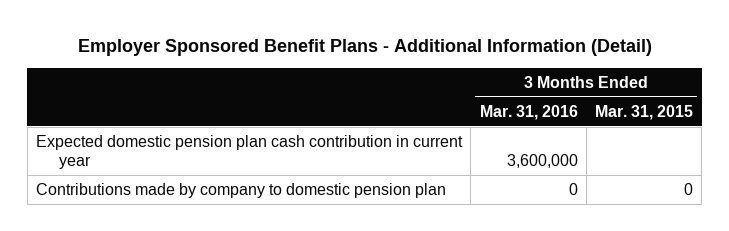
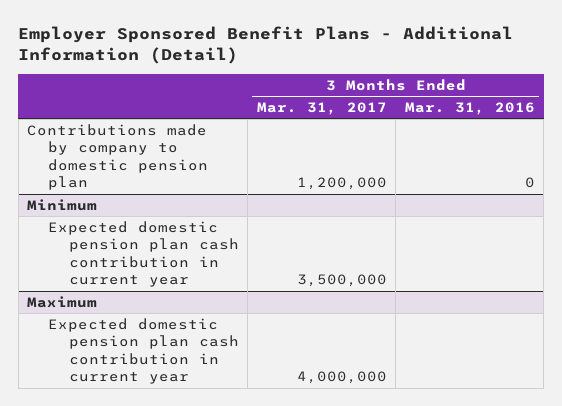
- | 3 Months Ended Mar. 31, 2016 | 3 Months Ended Mar. 31, 2015
+ | 3 Months Ended Mar. 31, 2017 | 3 Months Ended Mar. 31, 2016
- Expected domestic pension plan cash contribution in current year | 3,600,000 |
+ Minimum
+ Expected domestic pension plan cash contribution in current year | 3,500,000 |
+ Maximum
+ Expected domestic pension plan cash contribution in current year | 4,000,000 |

